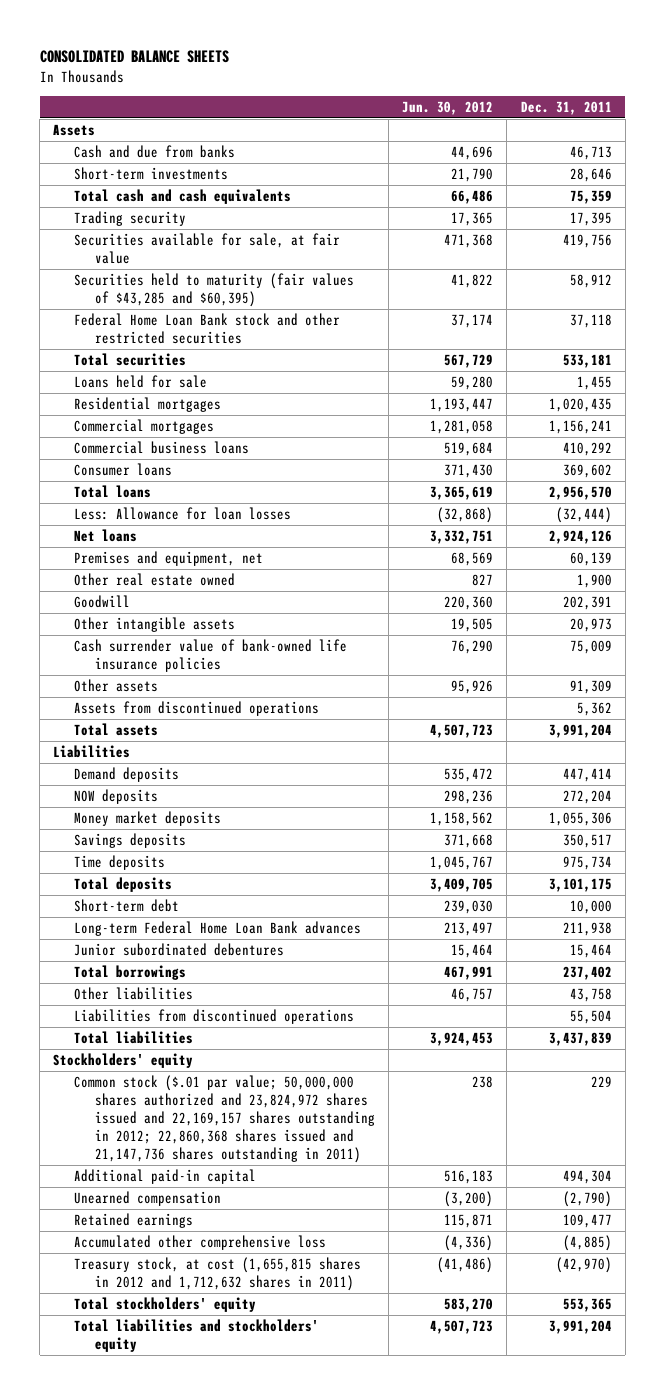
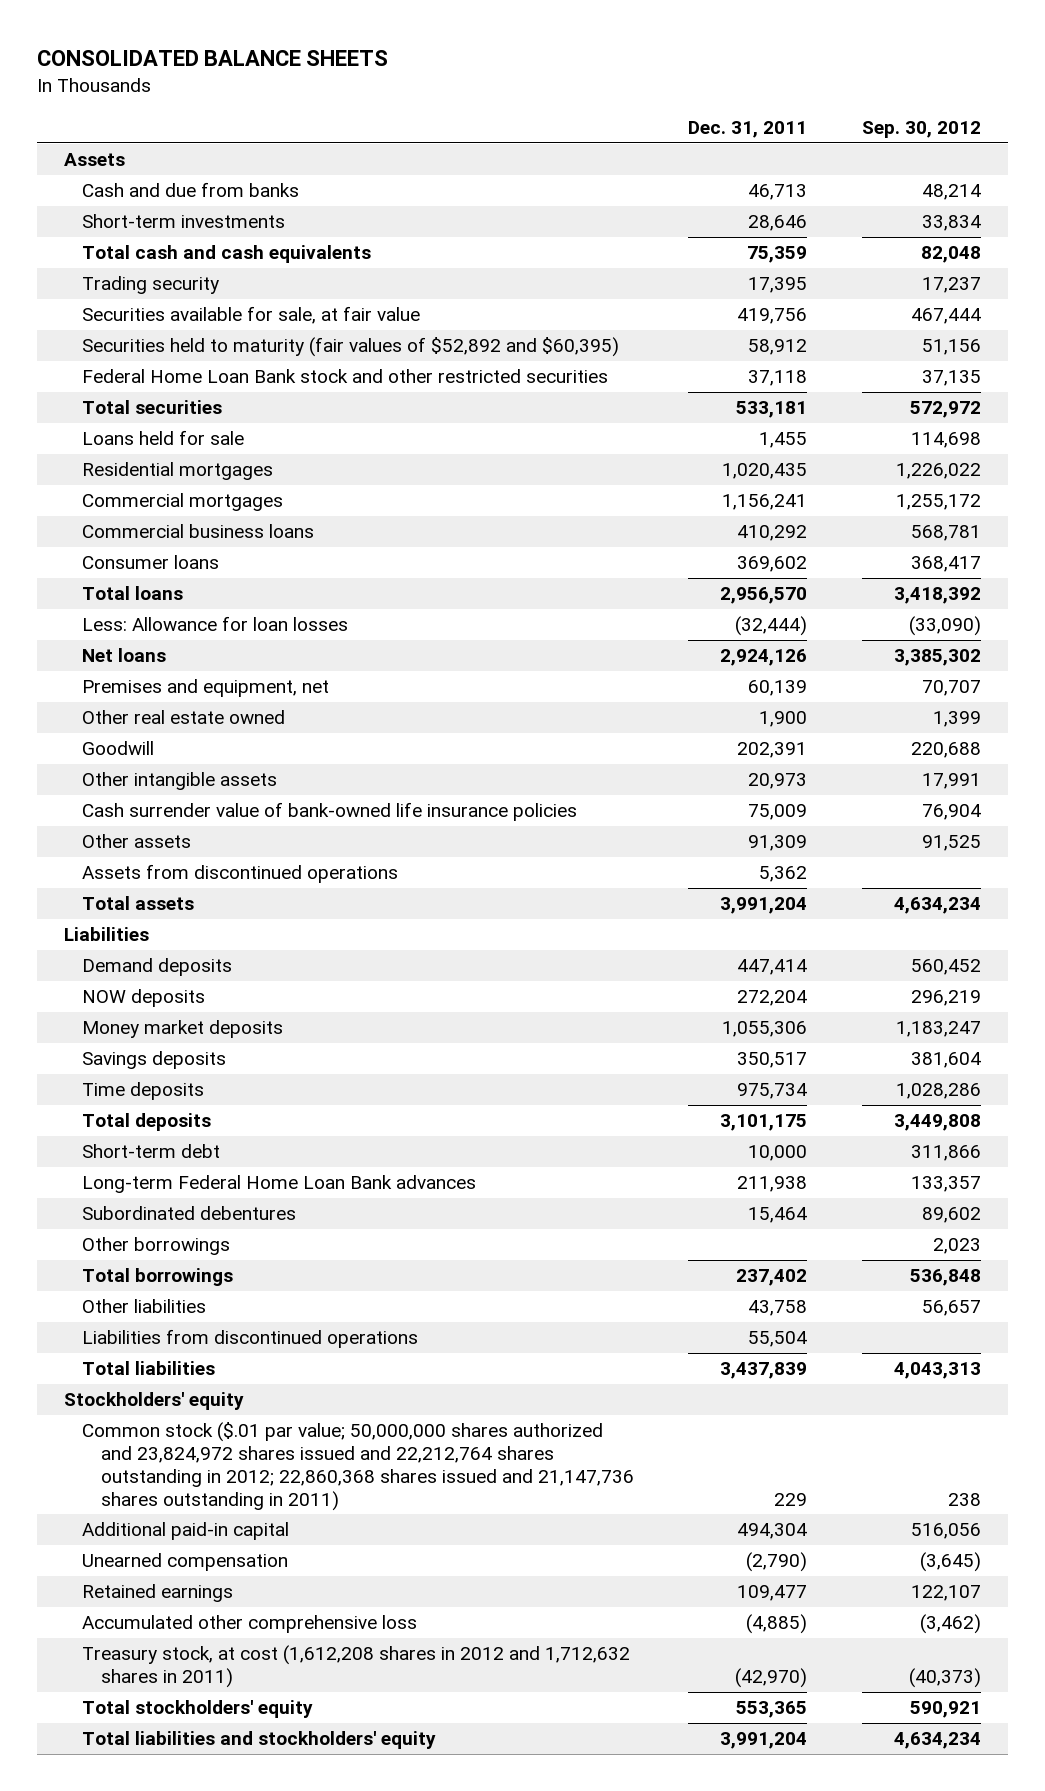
- | Jun. 30, 2012 | Dec. 31, 2011
+ | Dec. 31, 2011 | Sep. 30, 2012
- Securities held to maturity (fair values of $43,285 and $60,395) | 41,822 | 58,912
+ Securities held to maturity (fair values of $52,892 and $60,395) | 58,912 | 51,156
- Junior subordinated debentures | 15,464 | 15,464
+ Subordinated debentures | 15,464 | 89,602
+ Other borrowings | | 2,023
- Common stock ($.01 par value; 50,000,000 shares authorized and 23,824,972 shares issued and 22,169,157 shares outstanding in 2012; 22,860,368 shares issued and 21,147,736 shares outstanding in 2011) | 238 | 229
+ Common stock ($.01 par value; 50,000,000 shares authorized and 23,824,972 shares issued and 22,212,764 shares outstanding in 2012; 22,860,368 shares issued and 21,147,736 shares outstanding in 2011) | 229 | 238
- Treasury stock, at cost (1,655,815 shares in 2012 and 1,712,632 shares in 2011) | (41,486) | (42,970)
+ Treasury stock, at cost (1,612,208 shares in 2012 and 1,712,632 shares in 2011) | (42,970) | (40,373)

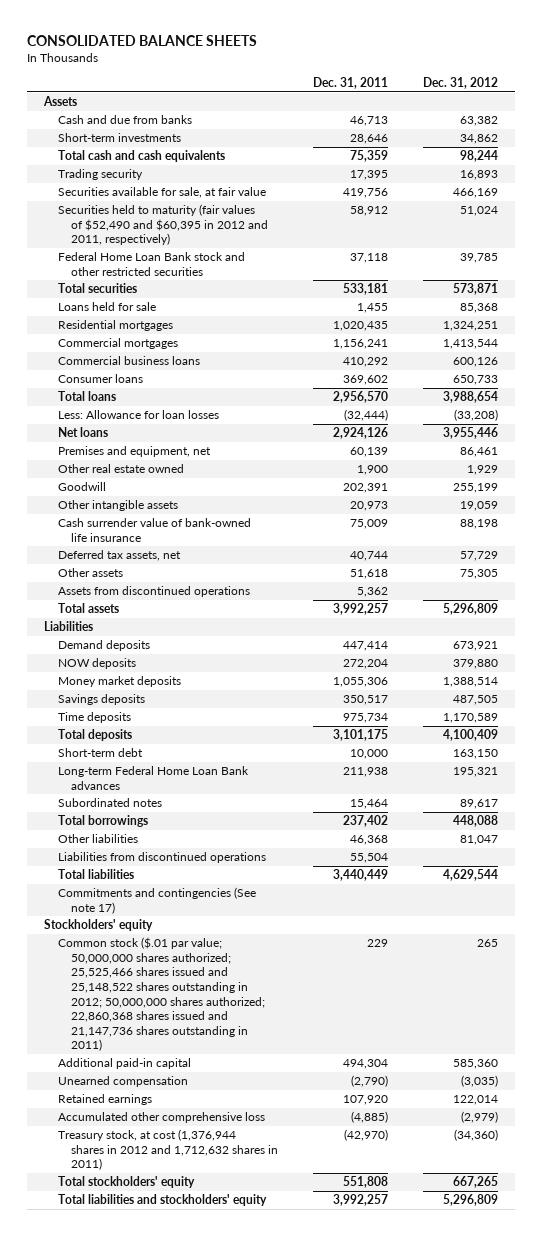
- | Dec. 31, 2011 | Sep. 30, 2012
+ | Dec. 31, 2011 | Dec. 31, 2012
- Securities held to maturity (fair values of $52,892 and $60,395) | 58,912 | 51,156
+ Securities held to maturity (fair values of $52,490 and $60,395 in 2012 and 2011, respectively) | 58,912 | 51,024
- Cash surrender value of bank-owned life insurance policies | 75,009 | 76,904
- Other assets | 91,309 | 91,525
+ Cash surrender value of bank-owned life insurance | 75,009 | 88,198
+ Deferred tax assets, net | 40,744 | 57,729
+ Other assets | 51,618 | 75,305
- Total assets | 3,991,204 | 4,634,234
+ Total assets | 3,992,257 | 5,296,809
- Subordinated debentures | 15,464 | 89,602
- Other borrowings | | 2,023
+ Subordinated notes | 15,464 | 89,617
- Other liabilities | 43,758 | 56,657
+ Other liabilities | 46,368 | 81,047
- Total liabilities | 3,437,839 | 4,043,313
+ Total liabilities | 3,440,449 | 4,629,544
+ Commitments and contingencies (See note 17)
- Common stock ($.01 par value; 50,000,000 shares authorized and 23,824,972 shares issued and 22,212,764 shares outstanding in 2012; 22,860,368 shares issued and 21,147,736 shares outstanding in 2011) | 229 | 238
+ Common stock ($.01 par value; 50,000,000 shares authorized; 25,525,466 shares issued and 25,148,522 shares outstanding in 2012; 50,000,000 shares authorized; 22,860,368 shares issued and 21,147,736 shares outstanding in 2011) | 229 | 265
- Retained earnings | 109,477 | 122,107
+ Retained earnings | 107,920 | 122,014
- Treasury stock, at cost (1,612,208 shares in 2012 and 1,712,632 shares in 2011) | (42,970) | (40,373)
- Total stockholders' equity | 553,365 | 590,921
- Total liabilities and stockholders' equity | 3,991,204 | 4,634,234
+ Treasury stock, at cost (1,376,944 shares in 2012 and 1,712,632 shares in 2011) | (42,970) | (34,360)
+ Total stockholders' equity | 551,808 | 667,265
+ Total liabilities and stockholders' equity | 3,992,257 | 5,296,809

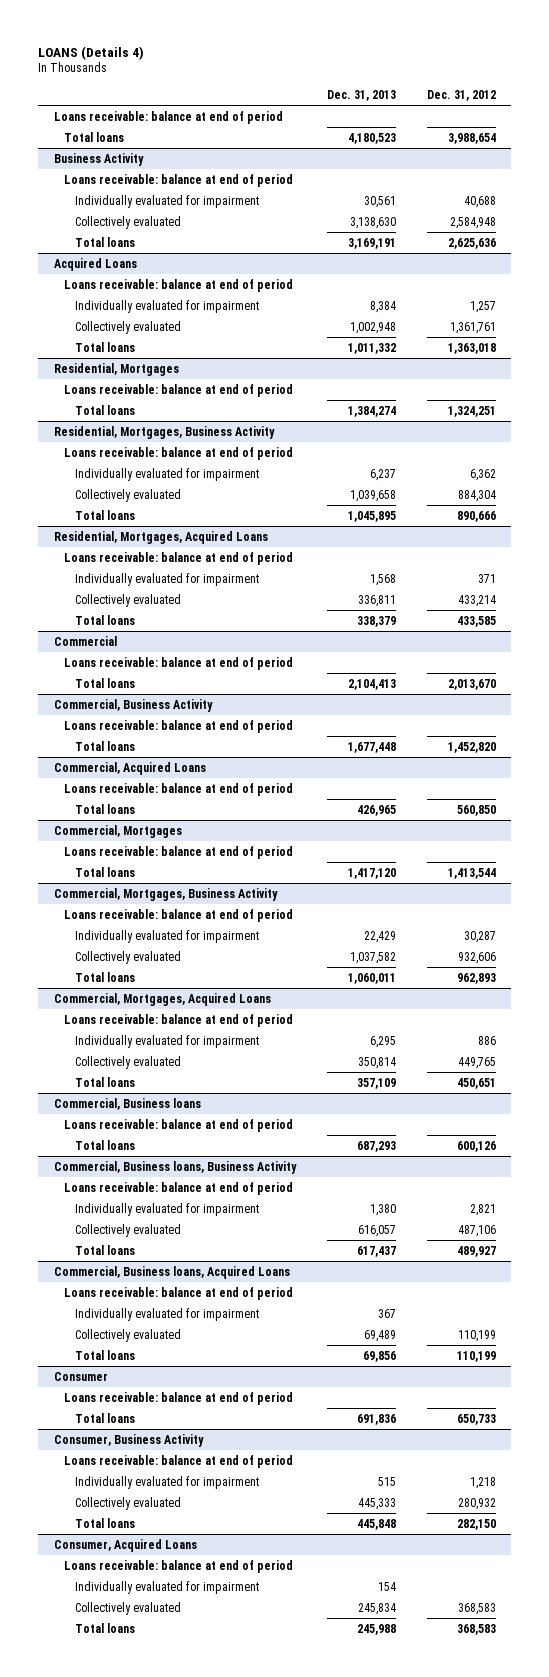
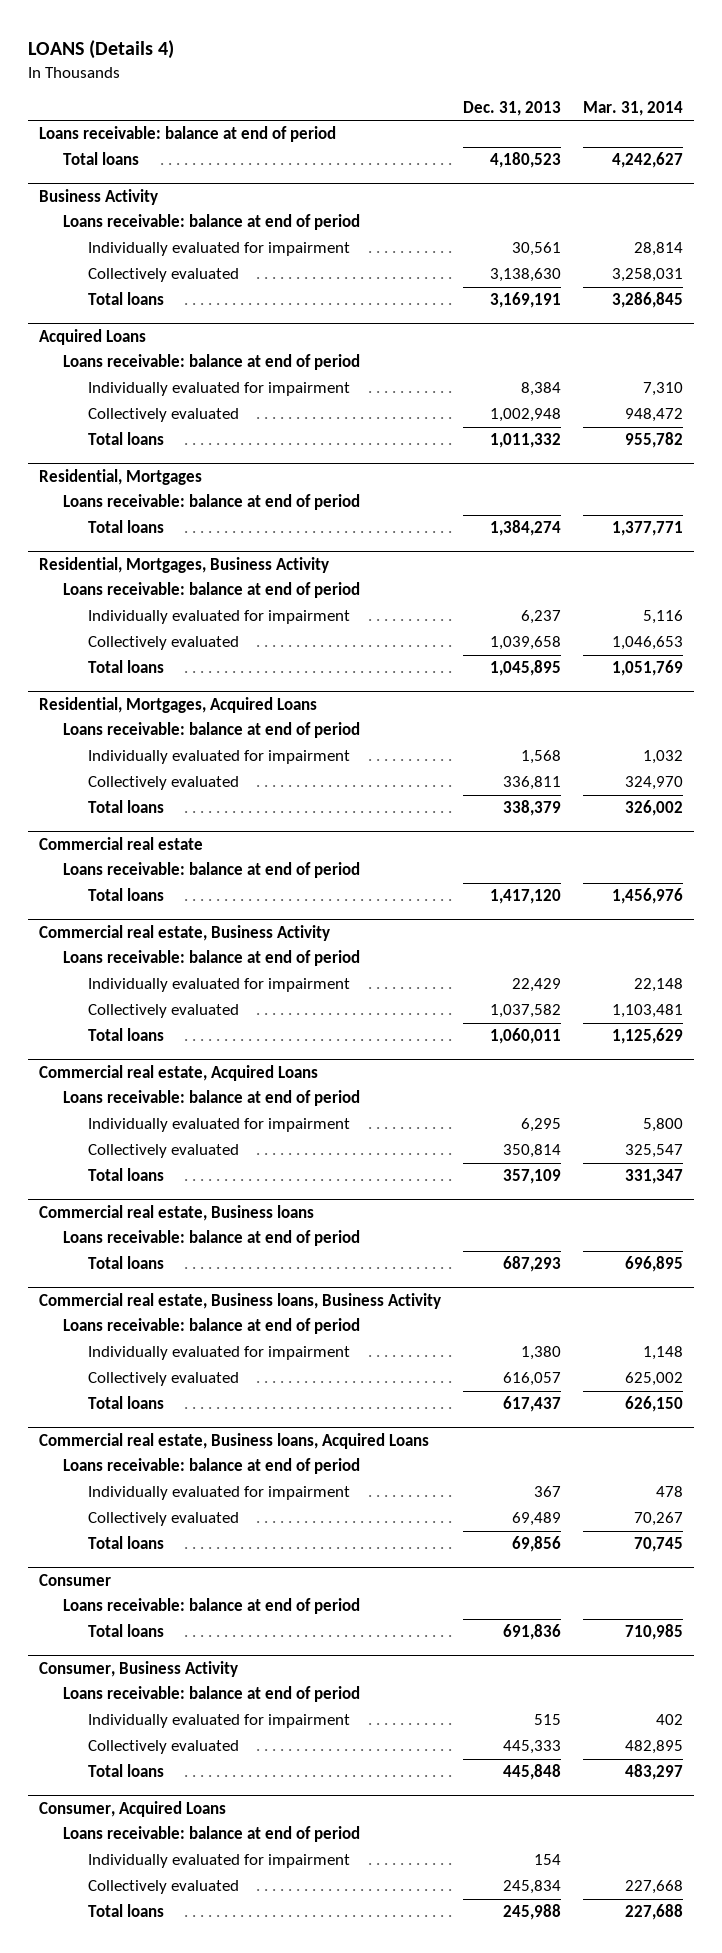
- | Dec. 31, 2013 | Dec. 31, 2012
+ | Dec. 31, 2013 | Mar. 31, 2014
- Commercial
- Loans receivable: balance at end of period
- Total loans | 2,104,413 | 2,013,670
- Commercial, Business Activity
- Loans receivable: balance at end of period
- Total loans | 1,677,448 | 1,452,820
- Commercial, Acquired Loans
- Loans receivable: balance at end of period
- Total loans | 426,965 | 560,850
- Commercial, Mortgages
+ Commercial real estate
- Commercial, Mortgages, Business Activity
+ Commercial real estate, Business Activity
- Commercial, Mortgages, Acquired Loans
+ Commercial real estate, Acquired Loans
- Commercial, Business loans
+ Commercial real estate, Business loans
- Commercial, Business loans, Business Activity
+ Commercial real estate, Business loans, Business Activity
- Commercial, Business loans, Acquired Loans
+ Commercial real estate, Business loans, Acquired Loans

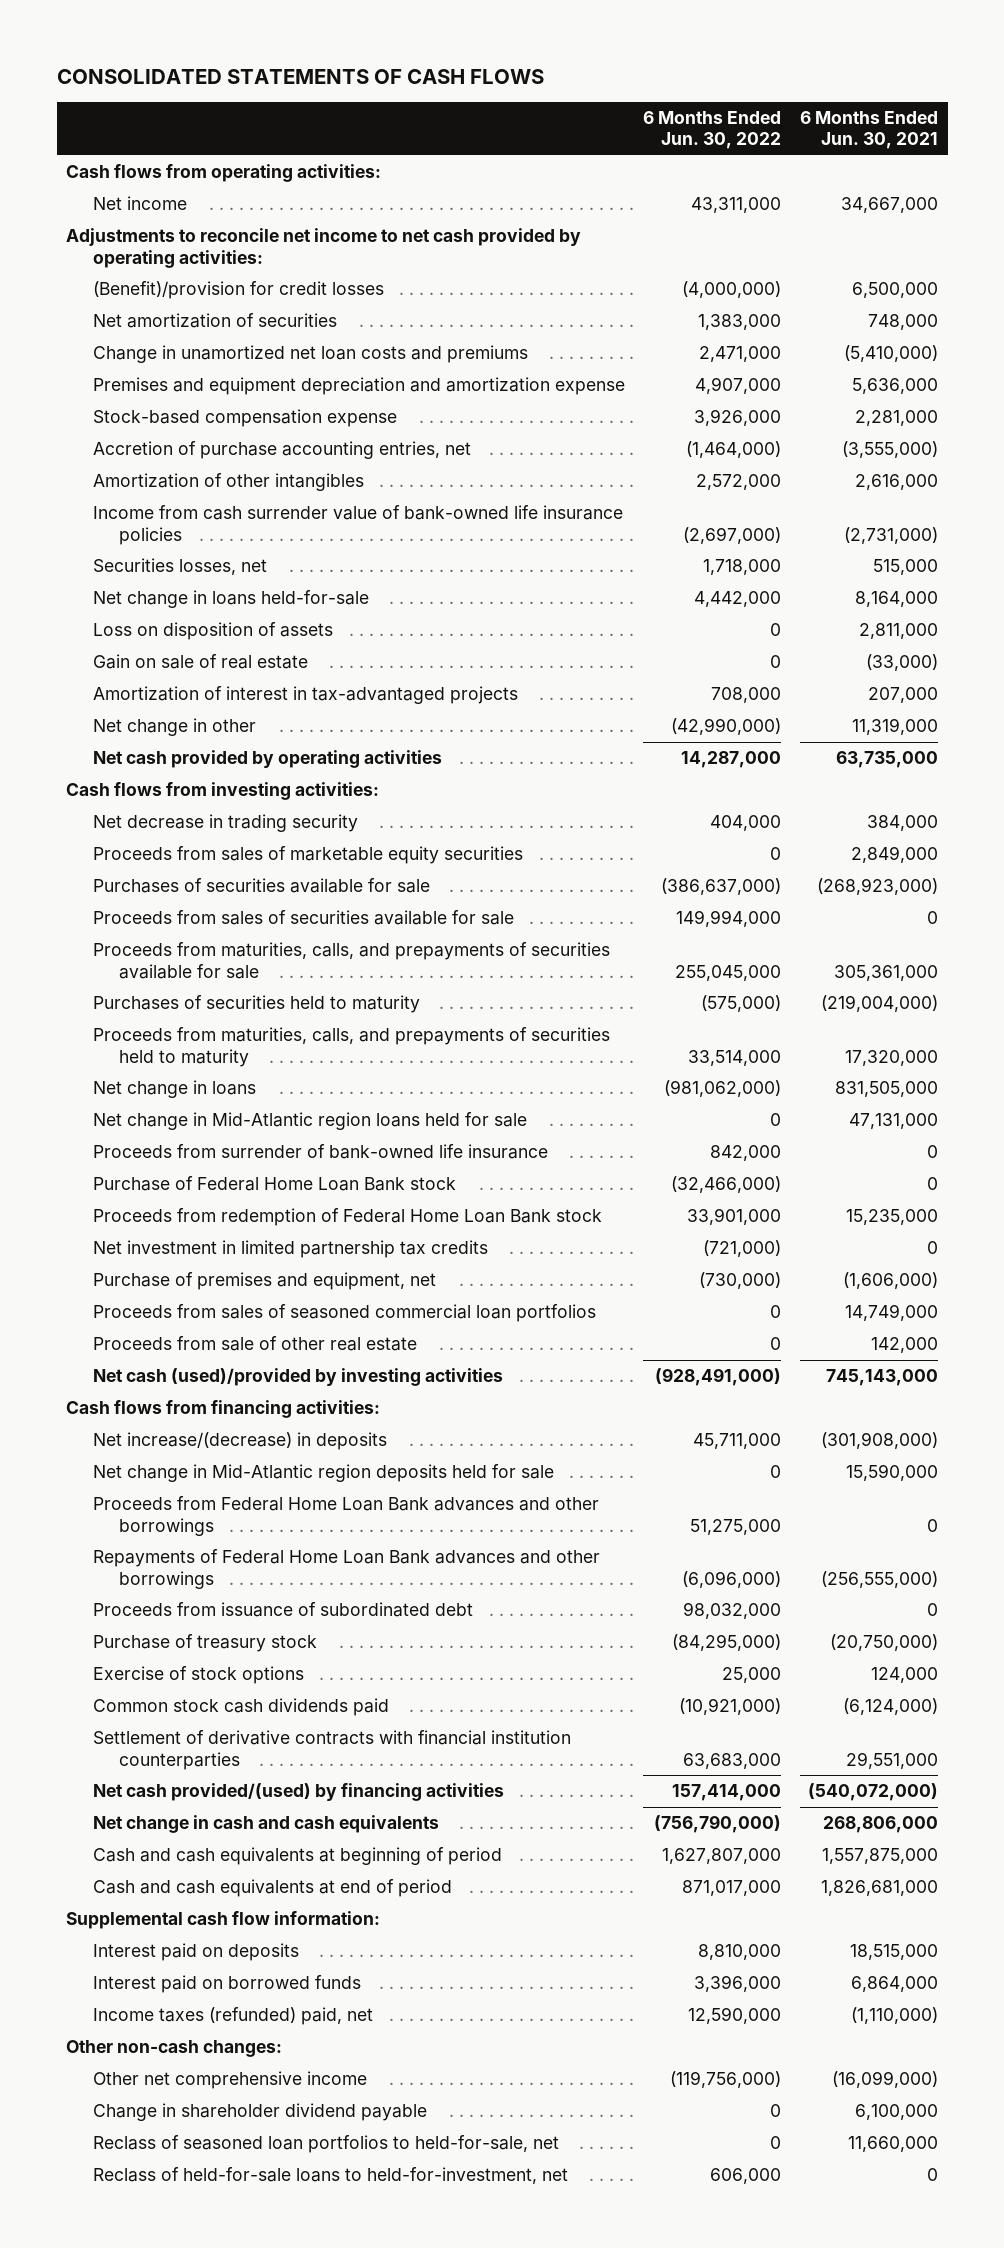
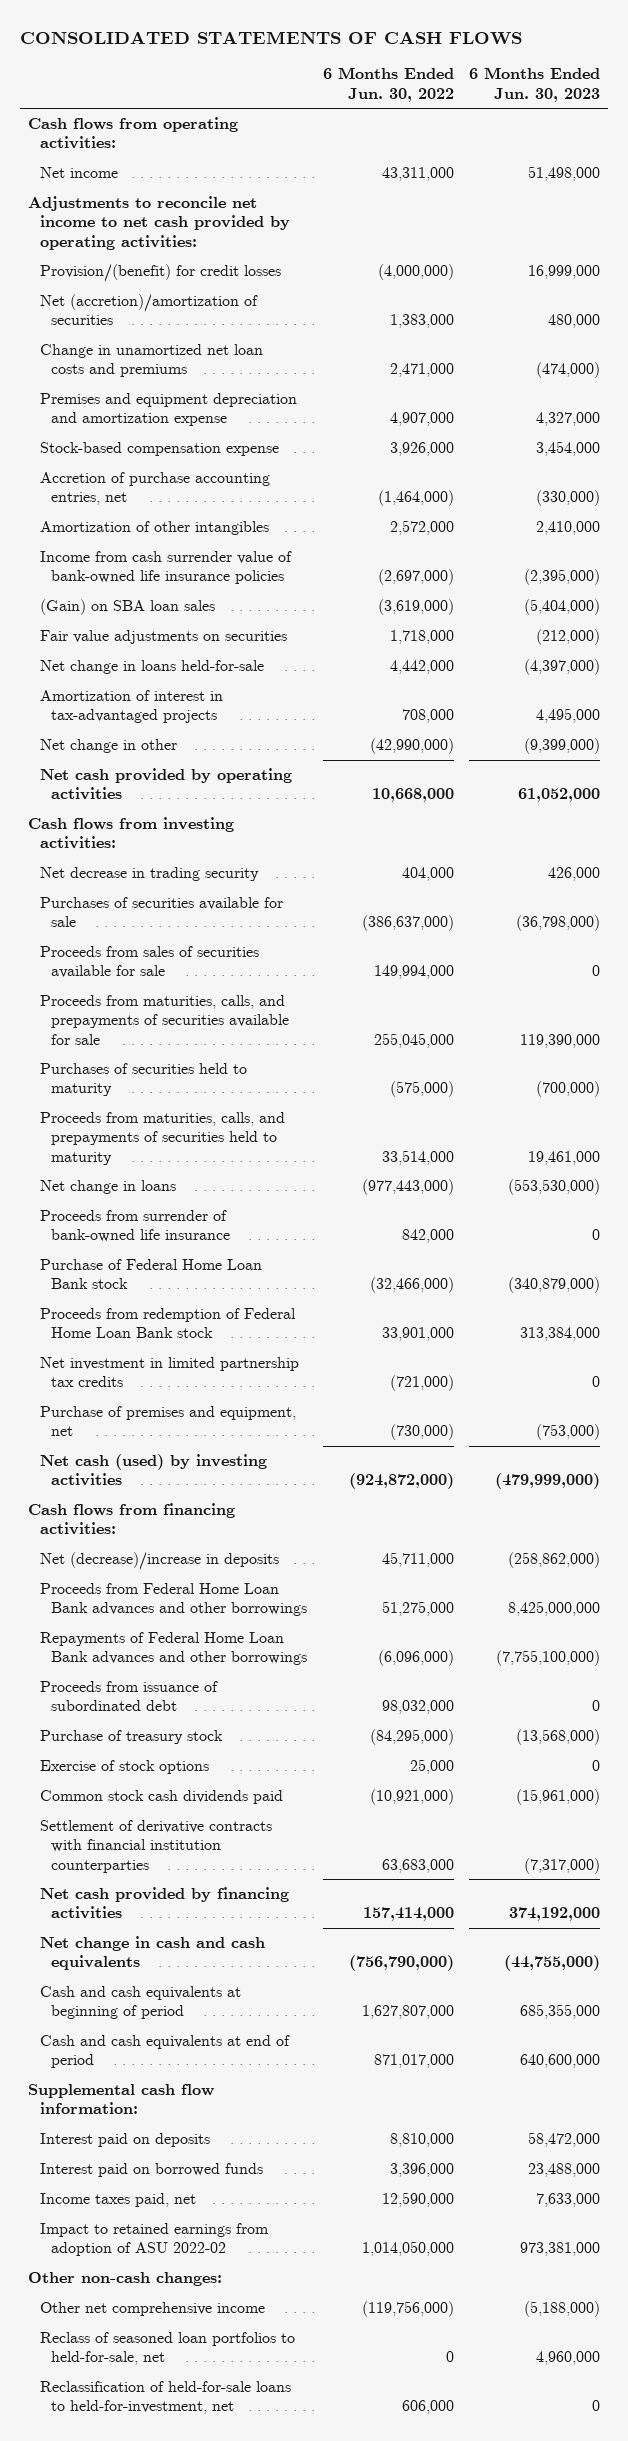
- | 6 Months Ended Jun. 30, 2022 | 6 Months Ended Jun. 30, 2021
+ | 6 Months Ended Jun. 30, 2022 | 6 Months Ended Jun. 30, 2023
- (Benefit)/provision for credit losses | (4,000,000) | 6,500,000
- Net amortization of securities | 1,383,000 | 748,000
+ Provision/(benefit) for credit losses | (4,000,000) | 16,999,000
+ Net (accretion)/amortization of securities | 1,383,000 | 480,000
- Securities losses, net | 1,718,000 | 515,000
+ (Gain) on SBA loan sales | (3,619,000) | (5,404,000)
+ Fair value adjustments on securities | 1,718,000 | (212,000)
- Loss on disposition of assets | 0 | 2,811,000
- Gain on sale of real estate | 0 | (33,000)
- Net cash provided by operating activities | 14,287,000 | 63,735,000
+ Net cash provided by operating activities | 10,668,000 | 61,052,000
- Proceeds from sales of marketable equity securities | 0 | 2,849,000
- Net change in loans | (981,062,000) | 831,505,000
- Net change in Mid-Atlantic region loans held for sale | 0 | 47,131,000
+ Net change in loans | (977,443,000) | (553,530,000)
- Proceeds from sales of seasoned commercial loan portfolios | 0 | 14,749,000
- Proceeds from sale of other real estate | 0 | 142,000
- Net cash (used)/provided by investing activities | (928,491,000) | 745,143,000
+ Net cash (used) by investing activities | (924,872,000) | (479,999,000)
- Net increase/(decrease) in deposits | 45,711,000 | (301,908,000)
- Net change in Mid-Atlantic region deposits held for sale | 0 | 15,590,000
+ Net (decrease)/increase in deposits | 45,711,000 | (258,862,000)
- Net cash provided/(used) by financing activities | 157,414,000 | (540,072,000)
+ Net cash provided by financing activities | 157,414,000 | 374,192,000
- Income taxes (refunded) paid, net | 12,590,000 | (1,110,000)
+ Income taxes paid, net | 12,590,000 | 7,633,000
+ Impact to retained earnings from adoption of ASU 2022-02 | 1,014,050,000 | 973,381,000
- Change in shareholder dividend payable | 0 | 6,100,000
- Reclass of held-for-sale loans to held-for-investment, net | 606,000 | 0
+ Reclassification of held-for-sale loans to held-for-investment, net | 606,000 | 0

